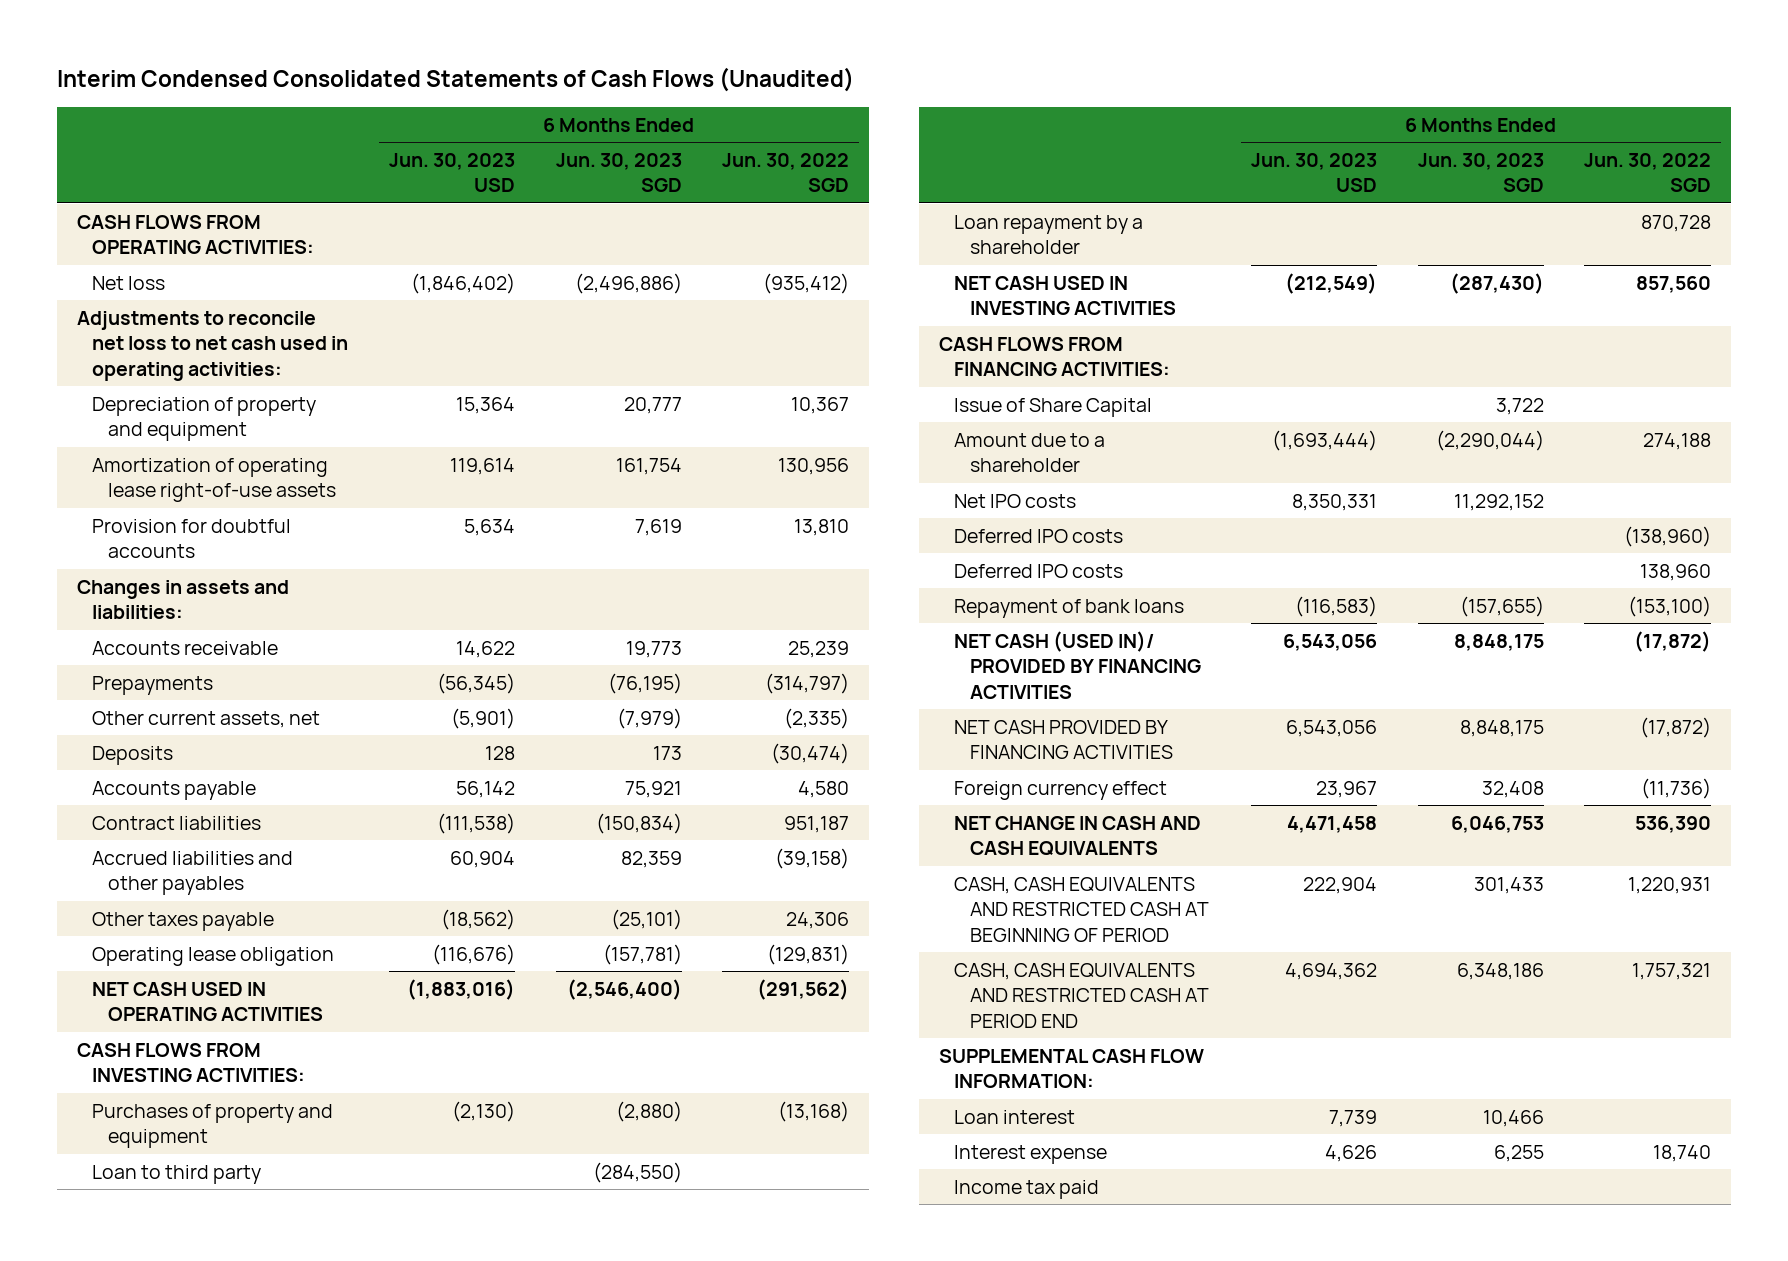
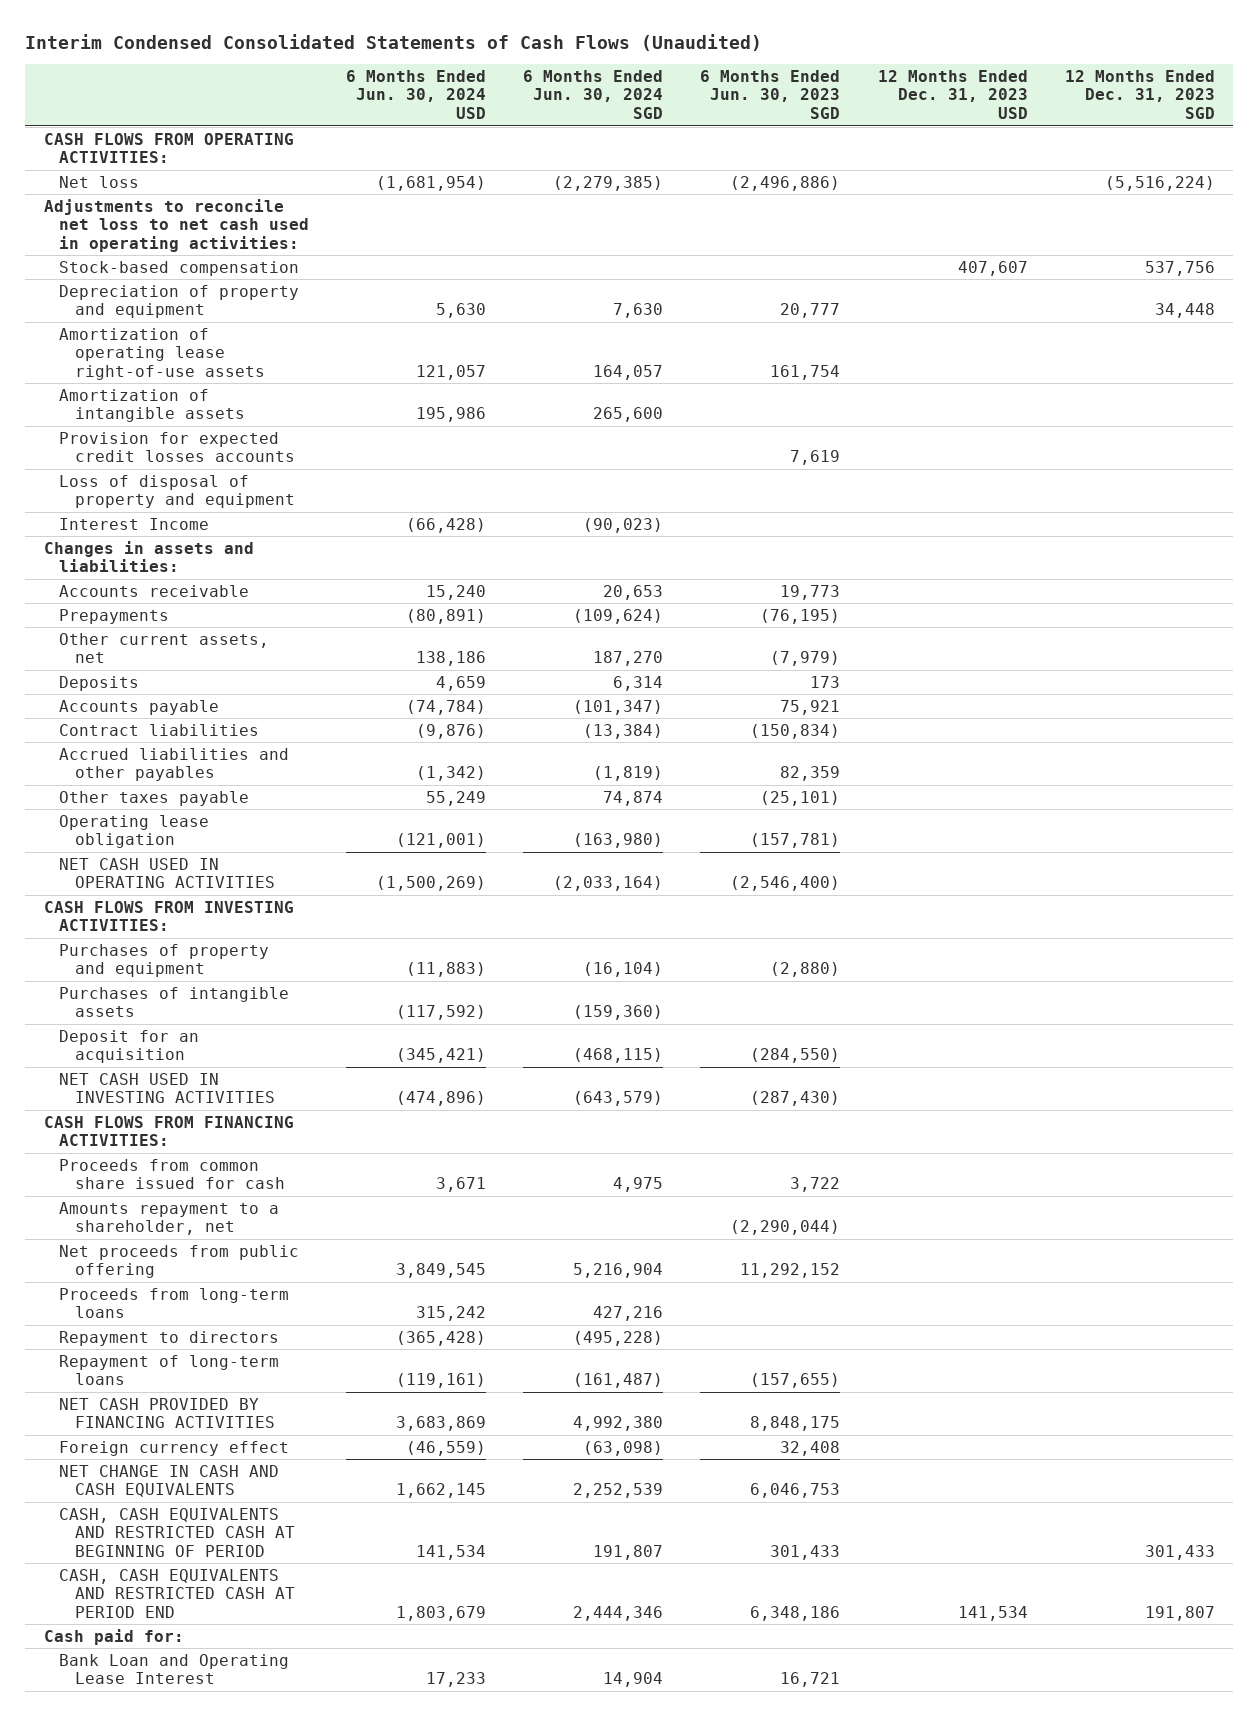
- | 6 Months Ended Jun. 30, 2023 USD | 6 Months Ended Jun. 30, 2023 SGD | 6 Months Ended Jun. 30, 2022 SGD
+ | 6 Months Ended Jun. 30, 2024 USD | 6 Months Ended Jun. 30, 2024 SGD | 6 Months Ended Jun. 30, 2023 SGD | 12 Months Ended Dec. 31, 2023 USD | 12 Months Ended Dec. 31, 2023 SGD
+ Stock-based compensation | | | | 407,607 | 537,756
- Provision for doubtful accounts | 5,634 | 7,619 | 13,810
+ Amortization of intangible assets | 195,986 | 265,600 | | |
+ Provision for expected credit losses accounts | | | 7,619 | |
+ Loss of disposal of property and equipment
+ Interest Income | (66,428) | (90,023) | | |
- Loan to third party | | (284,550) |
- Loan repayment by a shareholder | | | 870,728
+ Purchases of intangible assets | (117,592) | (159,360) | | |
+ Deposit for an acquisition | (345,421) | (468,115) | (284,550) | |
- Issue of Share Capital | | 3,722 |
- Amount due to a shareholder | (1,693,444) | (2,290,044) | 274,188
- Net IPO costs | 8,350,331 | 11,292,152 |
- Deferred IPO costs | | | (138,960)
- Deferred IPO costs | | | 138,960
- Repayment of bank loans | (116,583) | (157,655) | (153,100)
- NET CASH (USED IN)/ PROVIDED BY FINANCING ACTIVITIES | 6,543,056 | 8,848,175 | (17,872)
+ Proceeds from common share issued for cash | 3,671 | 4,975 | 3,722 | |
+ Amounts repayment to a shareholder, net | | | (2,290,044) | |
+ Net proceeds from public offering | 3,849,545 | 5,216,904 | 11,292,152 | |
+ Proceeds from long-term loans | 315,242 | 427,216 | | |
+ Repayment to directors | (365,428) | (495,228) | | |
+ Repayment of long-term loans | (119,161) | (161,487) | (157,655) | |
- SUPPLEMENTAL CASH FLOW INFORMATION:
- Loan interest | 7,739 | 10,466 |
- Interest expense | 4,626 | 6,255 | 18,740
- Income tax paid
+ Cash paid for:
+ Bank Loan and Operating Lease Interest | 17,233 | 14,904 | 16,721 | |

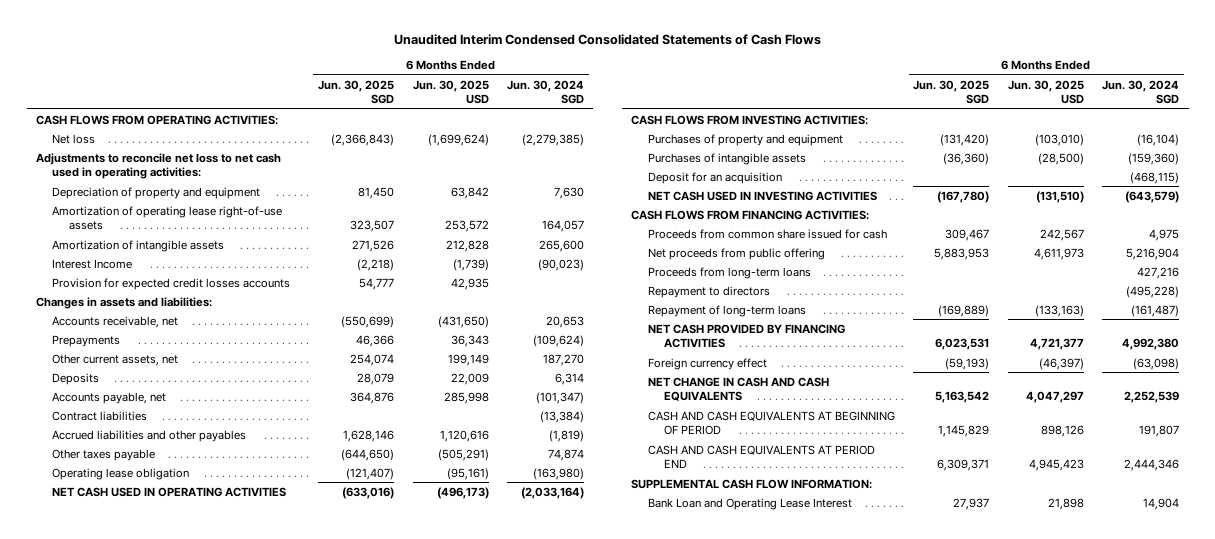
- Interim Condensed Consolidated Statements of Cash Flows (Unaudited)
+ Unaudited Interim Condensed Consolidated Statements of Cash Flows
- | 6 Months Ended Jun. 30, 2024 USD | 6 Months Ended Jun. 30, 2024 SGD | 6 Months Ended Jun. 30, 2023 SGD | 12 Months Ended Dec. 31, 2023 USD | 12 Months Ended Dec. 31, 2023 SGD
+ | 6 Months Ended Jun. 30, 2025 SGD | 6 Months Ended Jun. 30, 2025 USD | 6 Months Ended Jun. 30, 2024 SGD
- Stock-based compensation | | | | 407,607 | 537,756
- Loss of disposal of property and equipment
moved down: Provision for expected credit losses accounts | 54,777 | 42,935 |
- Accounts receivable | 15,240 | 20,653 | 19,773 | |
+ Accounts receivable, net | (550,699) | (431,650) | 20,653
- Accounts payable | (74,784) | (101,347) | 75,921 | |
+ Accounts payable, net | 364,876 | 285,998 | (101,347)
- Amounts repayment to a shareholder, net | | | (2,290,044) | |
- CASH, CASH EQUIVALENTS AND RESTRICTED CASH AT BEGINNING OF PERIOD | 141,534 | 191,807 | 301,433 | | 301,433
- CASH, CASH EQUIVALENTS AND RESTRICTED CASH AT PERIOD END | 1,803,679 | 2,444,346 | 6,348,186 | 141,534 | 191,807
- Cash paid for:
+ CASH AND CASH EQUIVALENTS AT BEGINNING OF PERIOD | 1,145,829 | 898,126 | 191,807
+ CASH AND CASH EQUIVALENTS AT PERIOD END | 6,309,371 | 4,945,423 | 2,444,346
+ SUPPLEMENTAL CASH FLOW INFORMATION:

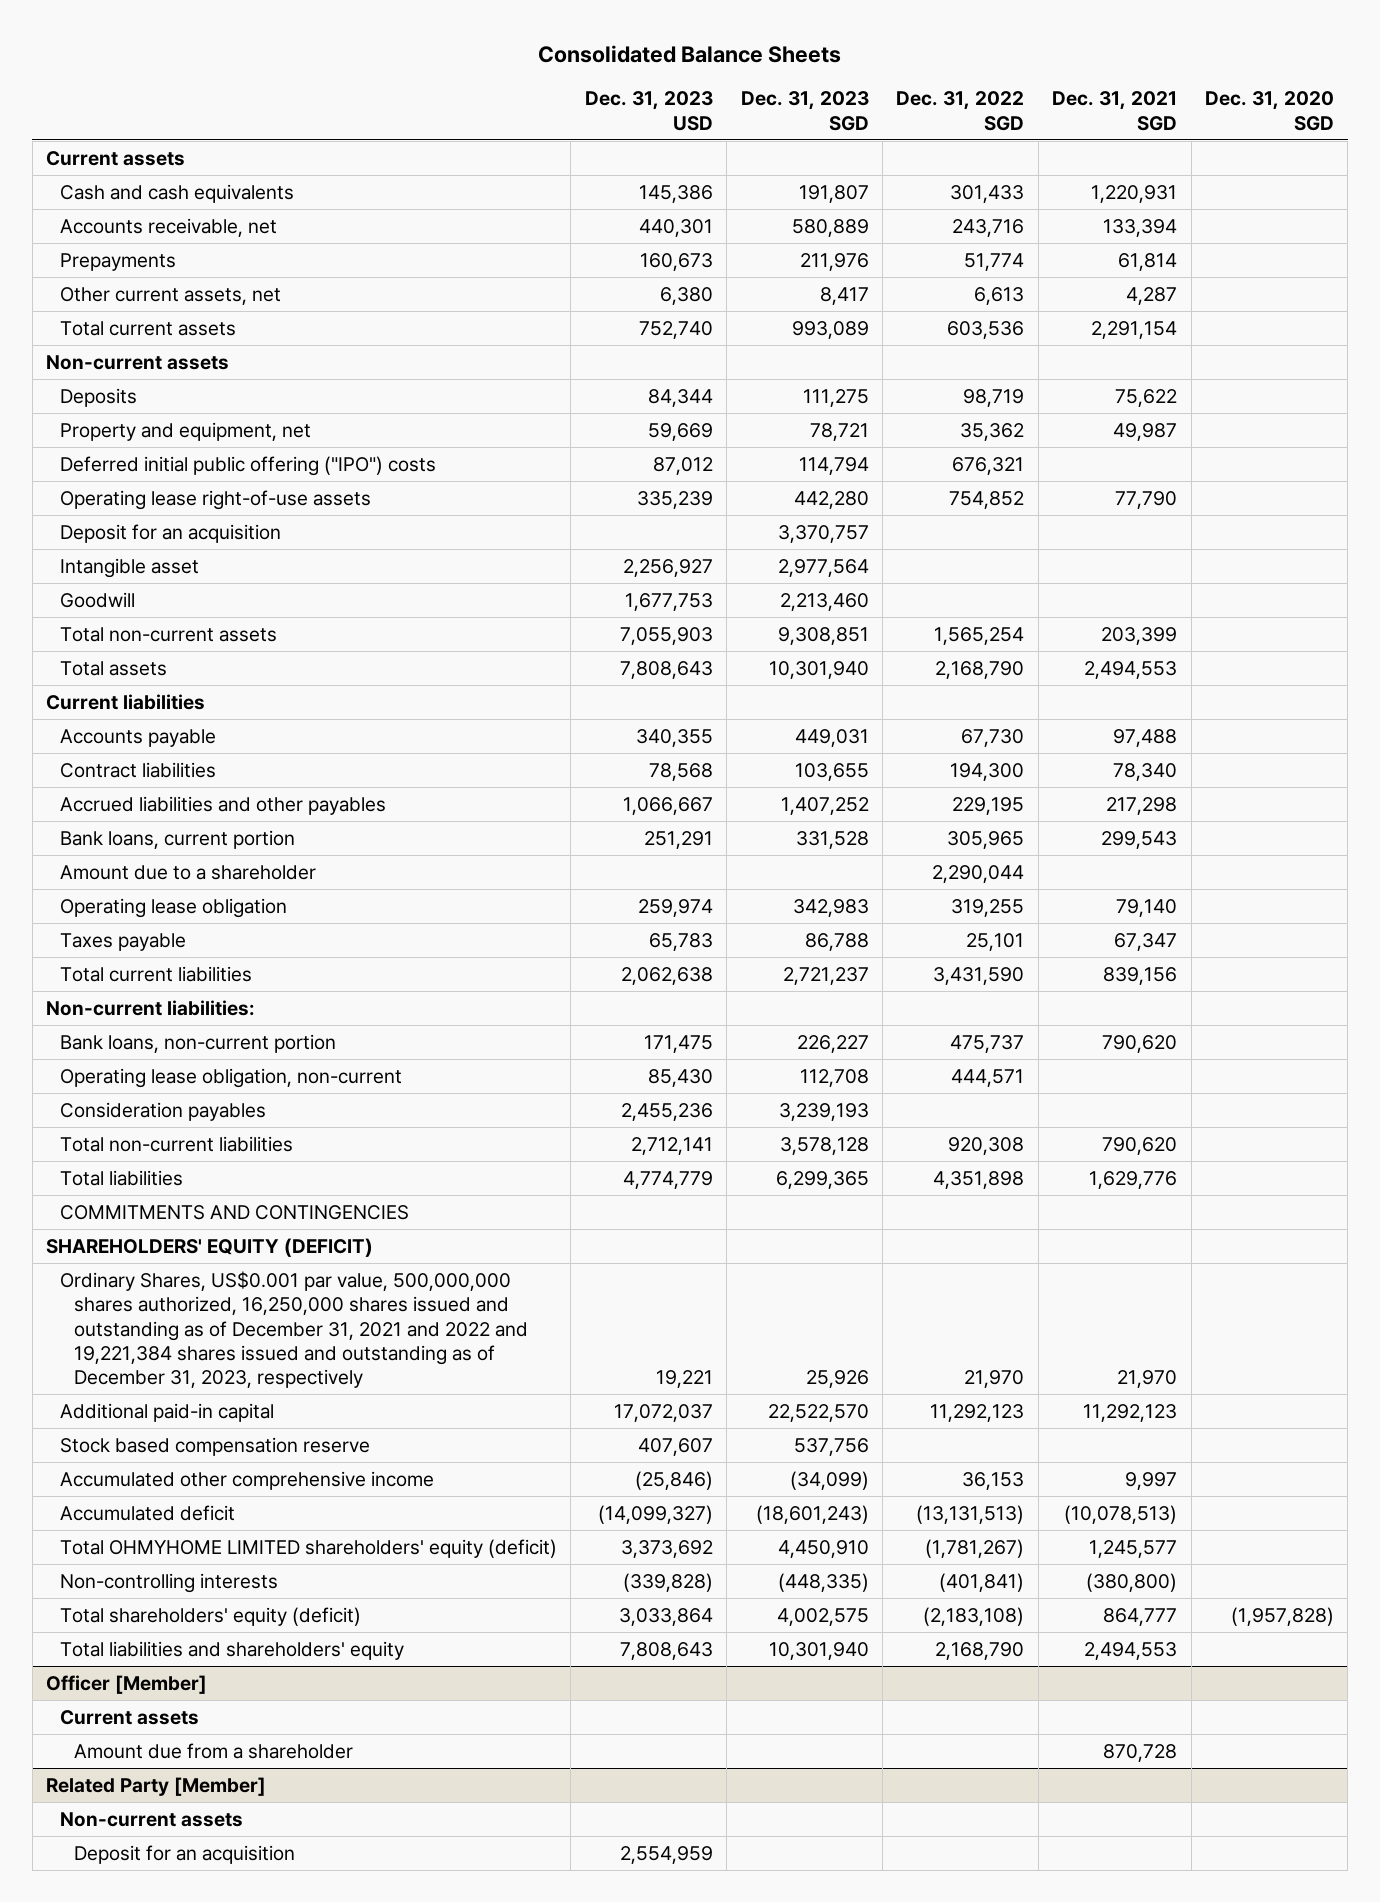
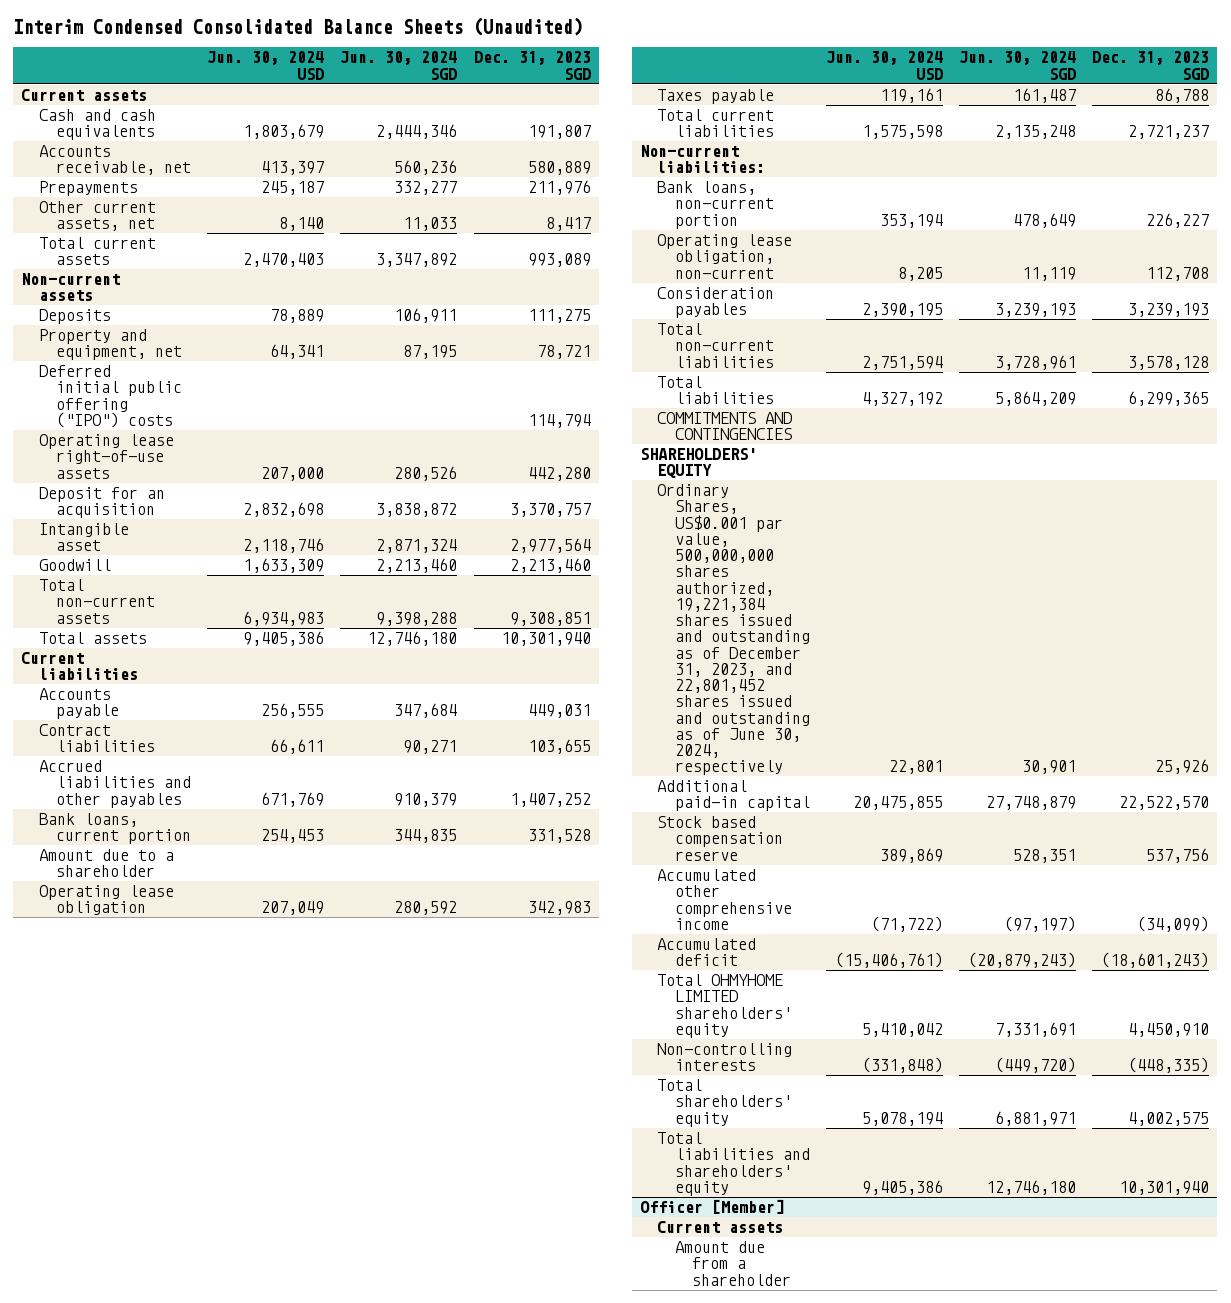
- Consolidated Balance Sheets
+ Interim Condensed Consolidated Balance Sheets (Unaudited)
- | Dec. 31, 2023 USD | Dec. 31, 2023 SGD | Dec. 31, 2022 SGD | Dec. 31, 2021 SGD | Dec. 31, 2020 SGD
+ | Jun. 30, 2024 USD | Jun. 30, 2024 SGD | Dec. 31, 2023 SGD
- SHAREHOLDERS' EQUITY (DEFICIT)
- Ordinary Shares, US$0.001 par value, 500,000,000 shares authorized, 16,250,000 shares issued and outstanding as of December 31, 2021 and 2022 and 19,221,384 shares issued and outstanding as of December 31, 2023, respectively | 19,221 | 25,926 | 21,970 | 21,970 |
+ SHAREHOLDERS' EQUITY
+ Ordinary Shares, US$0.001 par value, 500,000,000 shares authorized, 19,221,384 shares issued and outstanding as of December 31, 2023, and 22,801,452 shares issued and outstanding as of June 30, 2024, respectively | 22,801 | 30,901 | 25,926
- Total OHMYHOME LIMITED shareholders' equity (deficit) | 3,373,692 | 4,450,910 | (1,781,267) | 1,245,577 |
+ Total OHMYHOME LIMITED shareholders' equity | 5,410,042 | 7,331,691 | 4,450,910
- Total shareholders' equity (deficit) | 3,033,864 | 4,002,575 | (2,183,108) | 864,777 | (1,957,828)
+ Total shareholders' equity | 5,078,194 | 6,881,971 | 4,002,575
- Related Party [Member]
- Non-current assets
- Deposit for an acquisition | 2,554,959 | | | |

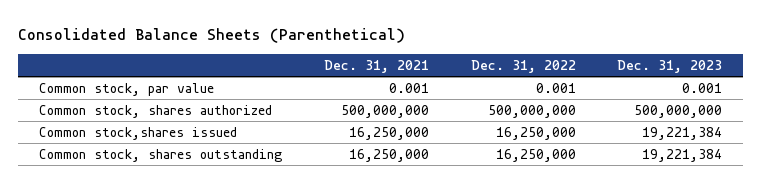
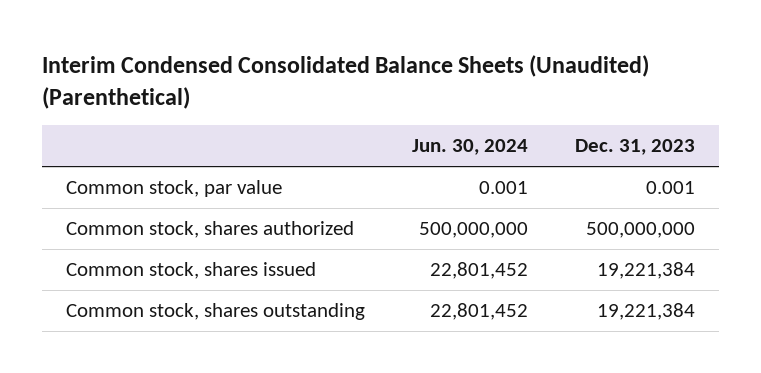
- Consolidated Balance Sheets (Parenthetical)
+ Interim Condensed Consolidated Balance Sheets (Unaudited) (Parenthetical)
- | Dec. 31, 2021 | Dec. 31, 2022 | Dec. 31, 2023
+ | Jun. 30, 2024 | Dec. 31, 2023
- Common stock,shares issued | 16,250,000 | 16,250,000 | 19,221,384
+ Common stock, shares issued | 22,801,452 | 19,221,384

